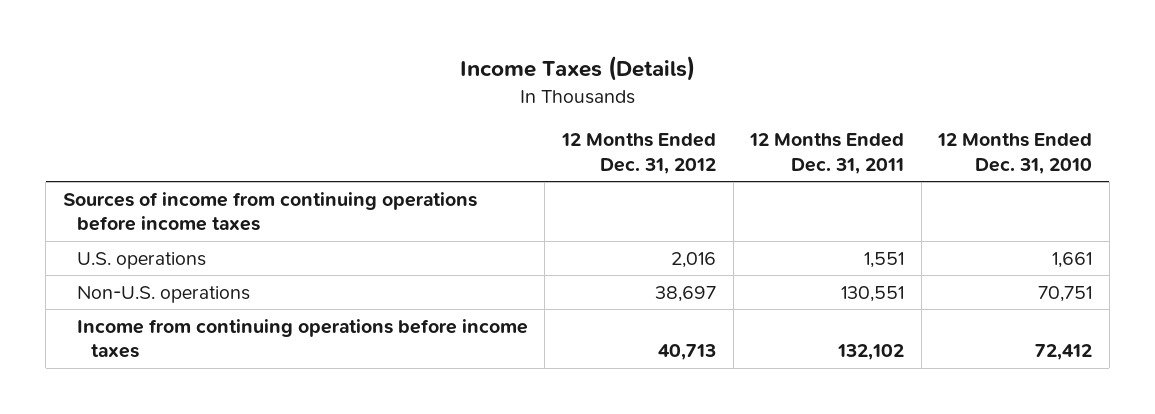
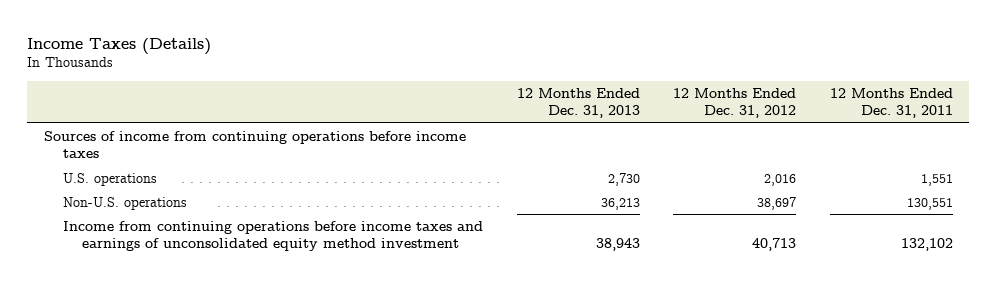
- | 12 Months Ended Dec. 31, 2012 | 12 Months Ended Dec. 31, 2011 | 12 Months Ended Dec. 31, 2010
+ | 12 Months Ended Dec. 31, 2013 | 12 Months Ended Dec. 31, 2012 | 12 Months Ended Dec. 31, 2011
- Income from continuing operations before income taxes | 40,713 | 132,102 | 72,412
+ Income from continuing operations before income taxes and earnings of unconsolidated equity method investment | 38,943 | 40,713 | 132,102

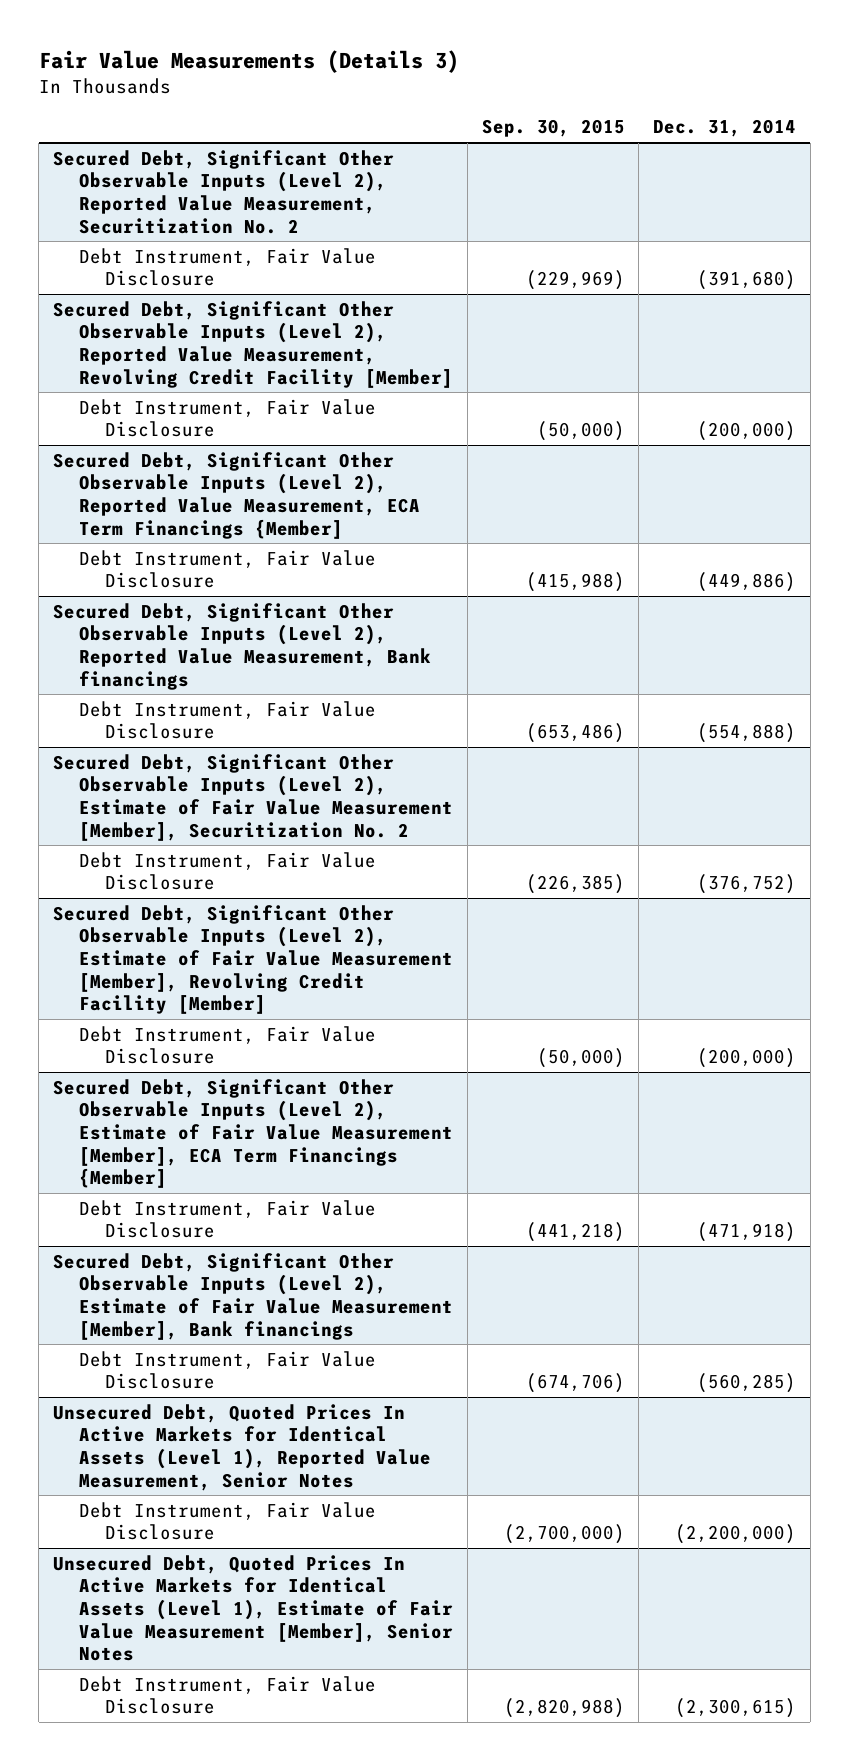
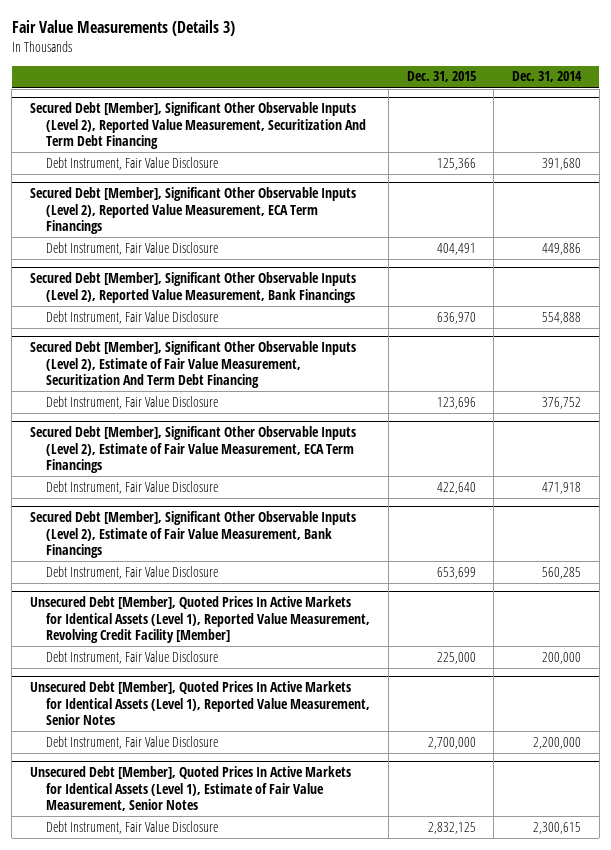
- | Sep. 30, 2015 | Dec. 31, 2014
+ | Dec. 31, 2015 | Dec. 31, 2014
- Secured Debt, Significant Other Observable Inputs (Level 2), Reported Value Measurement, Securitization No. 2
- Debt Instrument, Fair Value Disclosure | (229,969) | (391,680)
- Secured Debt, Significant Other Observable Inputs (Level 2), Reported Value Measurement, Revolving Credit Facility [Member]
- Debt Instrument, Fair Value Disclosure | (50,000) | (200,000)
- Secured Debt, Significant Other Observable Inputs (Level 2), Reported Value Measurement, ECA Term Financings {Member]
- Debt Instrument, Fair Value Disclosure | (415,988) | (449,886)
- Secured Debt, Significant Other Observable Inputs (Level 2), Reported Value Measurement, Bank financings
- Debt Instrument, Fair Value Disclosure | (653,486) | (554,888)
- Secured Debt, Significant Other Observable Inputs (Level 2), Estimate of Fair Value Measurement [Member], Securitization No. 2
- Debt Instrument, Fair Value Disclosure | (226,385) | (376,752)
- Secured Debt, Significant Other Observable Inputs (Level 2), Estimate of Fair Value Measurement [Member], Revolving Credit Facility [Member]
- Debt Instrument, Fair Value Disclosure | (50,000) | (200,000)
- Secured Debt, Significant Other Observable Inputs (Level 2), Estimate of Fair Value Measurement [Member], ECA Term Financings {Member]
- Debt Instrument, Fair Value Disclosure | (441,218) | (471,918)
- Secured Debt, Significant Other Observable Inputs (Level 2), Estimate of Fair Value Measurement [Member], Bank financings
- Debt Instrument, Fair Value Disclosure | (674,706) | (560,285)
- Unsecured Debt, Quoted Prices In Active Markets for Identical Assets (Level 1), Reported Value Measurement, Senior Notes
- Debt Instrument, Fair Value Disclosure | (2,700,000) | (2,200,000)
- Unsecured Debt, Quoted Prices In Active Markets for Identical Assets (Level 1), Estimate of Fair Value Measurement [Member], Senior Notes
- Debt Instrument, Fair Value Disclosure | (2,820,988) | (2,300,615)
+ Secured Debt [Member], Significant Other Observable Inputs (Level 2), Reported Value Measurement, Securitization And Term Debt Financing
+ Debt Instrument, Fair Value Disclosure | 125,366 | 391,680
+ Secured Debt [Member], Significant Other Observable Inputs (Level 2), Reported Value Measurement, ECA Term Financings
+ Debt Instrument, Fair Value Disclosure | 404,491 | 449,886
+ Secured Debt [Member], Significant Other Observable Inputs (Level 2), Reported Value Measurement, Bank Financings
+ Debt Instrument, Fair Value Disclosure | 636,970 | 554,888
+ Secured Debt [Member], Significant Other Observable Inputs (Level 2), Estimate of Fair Value Measurement, Securitization And Term Debt Financing
+ Debt Instrument, Fair Value Disclosure | 123,696 | 376,752
+ Secured Debt [Member], Significant Other Observable Inputs (Level 2), Estimate of Fair Value Measurement, ECA Term Financings
+ Debt Instrument, Fair Value Disclosure | 422,640 | 471,918
+ Secured Debt [Member], Significant Other Observable Inputs (Level 2), Estimate of Fair Value Measurement, Bank Financings
+ Debt Instrument, Fair Value Disclosure | 653,699 | 560,285
+ Unsecured Debt [Member], Quoted Prices In Active Markets for Identical Assets (Level 1), Reported Value Measurement, Revolving Credit Facility [Member]
+ Debt Instrument, Fair Value Disclosure | 225,000 | 200,000
+ Unsecured Debt [Member], Quoted Prices In Active Markets for Identical Assets (Level 1), Reported Value Measurement, Senior Notes
+ Debt Instrument, Fair Value Disclosure | 2,700,000 | 2,200,000
+ Unsecured Debt [Member], Quoted Prices In Active Markets for Identical Assets (Level 1), Estimate of Fair Value Measurement, Senior Notes
+ Debt Instrument, Fair Value Disclosure | 2,832,125 | 2,300,615

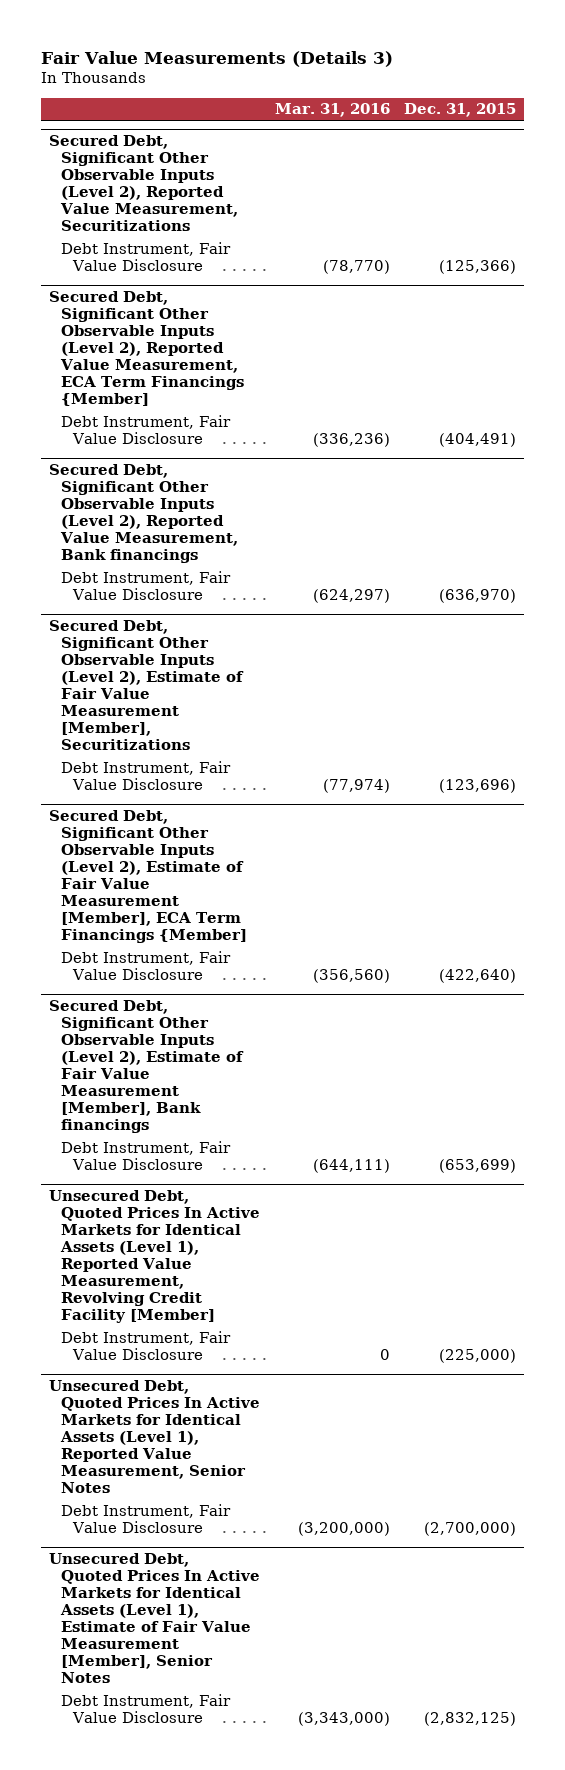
- | Dec. 31, 2015 | Dec. 31, 2014
+ | Mar. 31, 2016 | Dec. 31, 2015
- Secured Debt [Member], Significant Other Observable Inputs (Level 2), Reported Value Measurement, Securitization And Term Debt Financing
- Debt Instrument, Fair Value Disclosure | 125,366 | 391,680
- Secured Debt [Member], Significant Other Observable Inputs (Level 2), Reported Value Measurement, ECA Term Financings
- Debt Instrument, Fair Value Disclosure | 404,491 | 449,886
- Secured Debt [Member], Significant Other Observable Inputs (Level 2), Reported Value Measurement, Bank Financings
- Debt Instrument, Fair Value Disclosure | 636,970 | 554,888
- Secured Debt [Member], Significant Other Observable Inputs (Level 2), Estimate of Fair Value Measurement, Securitization And Term Debt Financing
- Debt Instrument, Fair Value Disclosure | 123,696 | 376,752
- Secured Debt [Member], Significant Other Observable Inputs (Level 2), Estimate of Fair Value Measurement, ECA Term Financings
- Debt Instrument, Fair Value Disclosure | 422,640 | 471,918
- Secured Debt [Member], Significant Other Observable Inputs (Level 2), Estimate of Fair Value Measurement, Bank Financings
- Debt Instrument, Fair Value Disclosure | 653,699 | 560,285
- Unsecured Debt [Member], Quoted Prices In Active Markets for Identical Assets (Level 1), Reported Value Measurement, Revolving Credit Facility [Member]
- Debt Instrument, Fair Value Disclosure | 225,000 | 200,000
- Unsecured Debt [Member], Quoted Prices In Active Markets for Identical Assets (Level 1), Reported Value Measurement, Senior Notes
- Debt Instrument, Fair Value Disclosure | 2,700,000 | 2,200,000
- Unsecured Debt [Member], Quoted Prices In Active Markets for Identical Assets (Level 1), Estimate of Fair Value Measurement, Senior Notes
- Debt Instrument, Fair Value Disclosure | 2,832,125 | 2,300,615
+ Secured Debt, Significant Other Observable Inputs (Level 2), Reported Value Measurement, Securitizations
+ Debt Instrument, Fair Value Disclosure | (78,770) | (125,366)
+ Secured Debt, Significant Other Observable Inputs (Level 2), Reported Value Measurement, ECA Term Financings {Member]
+ Debt Instrument, Fair Value Disclosure | (336,236) | (404,491)
+ Secured Debt, Significant Other Observable Inputs (Level 2), Reported Value Measurement, Bank financings
+ Debt Instrument, Fair Value Disclosure | (624,297) | (636,970)
+ Secured Debt, Significant Other Observable Inputs (Level 2), Estimate of Fair Value Measurement [Member], Securitizations
+ Debt Instrument, Fair Value Disclosure | (77,974) | (123,696)
+ Secured Debt, Significant Other Observable Inputs (Level 2), Estimate of Fair Value Measurement [Member], ECA Term Financings {Member]
+ Debt Instrument, Fair Value Disclosure | (356,560) | (422,640)
+ Secured Debt, Significant Other Observable Inputs (Level 2), Estimate of Fair Value Measurement [Member], Bank financings
+ Debt Instrument, Fair Value Disclosure | (644,111) | (653,699)
+ Unsecured Debt, Quoted Prices In Active Markets for Identical Assets (Level 1), Reported Value Measurement, Revolving Credit Facility [Member]
+ Debt Instrument, Fair Value Disclosure | 0 | (225,000)
+ Unsecured Debt, Quoted Prices In Active Markets for Identical Assets (Level 1), Reported Value Measurement, Senior Notes
+ Debt Instrument, Fair Value Disclosure | (3,200,000) | (2,700,000)
+ Unsecured Debt, Quoted Prices In Active Markets for Identical Assets (Level 1), Estimate of Fair Value Measurement [Member], Senior Notes
+ Debt Instrument, Fair Value Disclosure | (3,343,000) | (2,832,125)

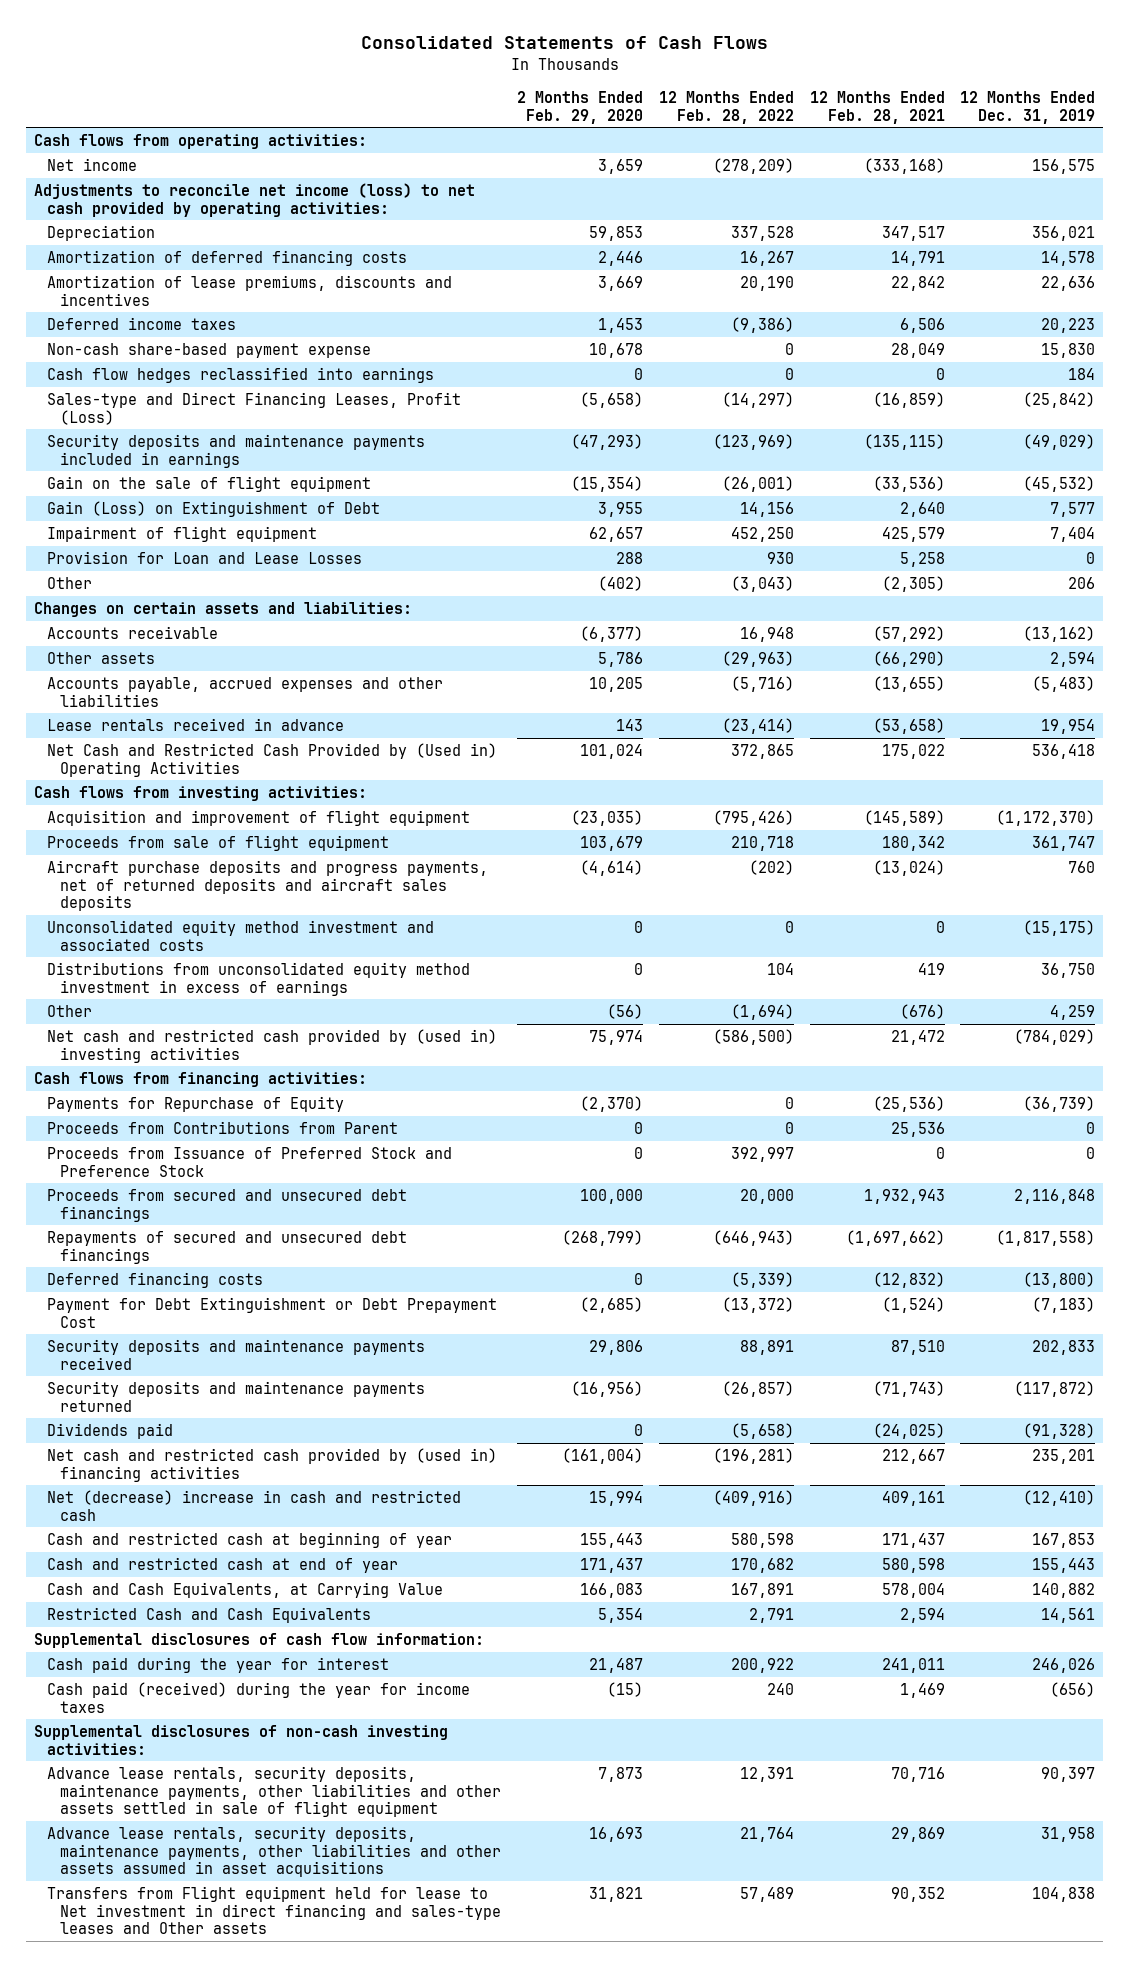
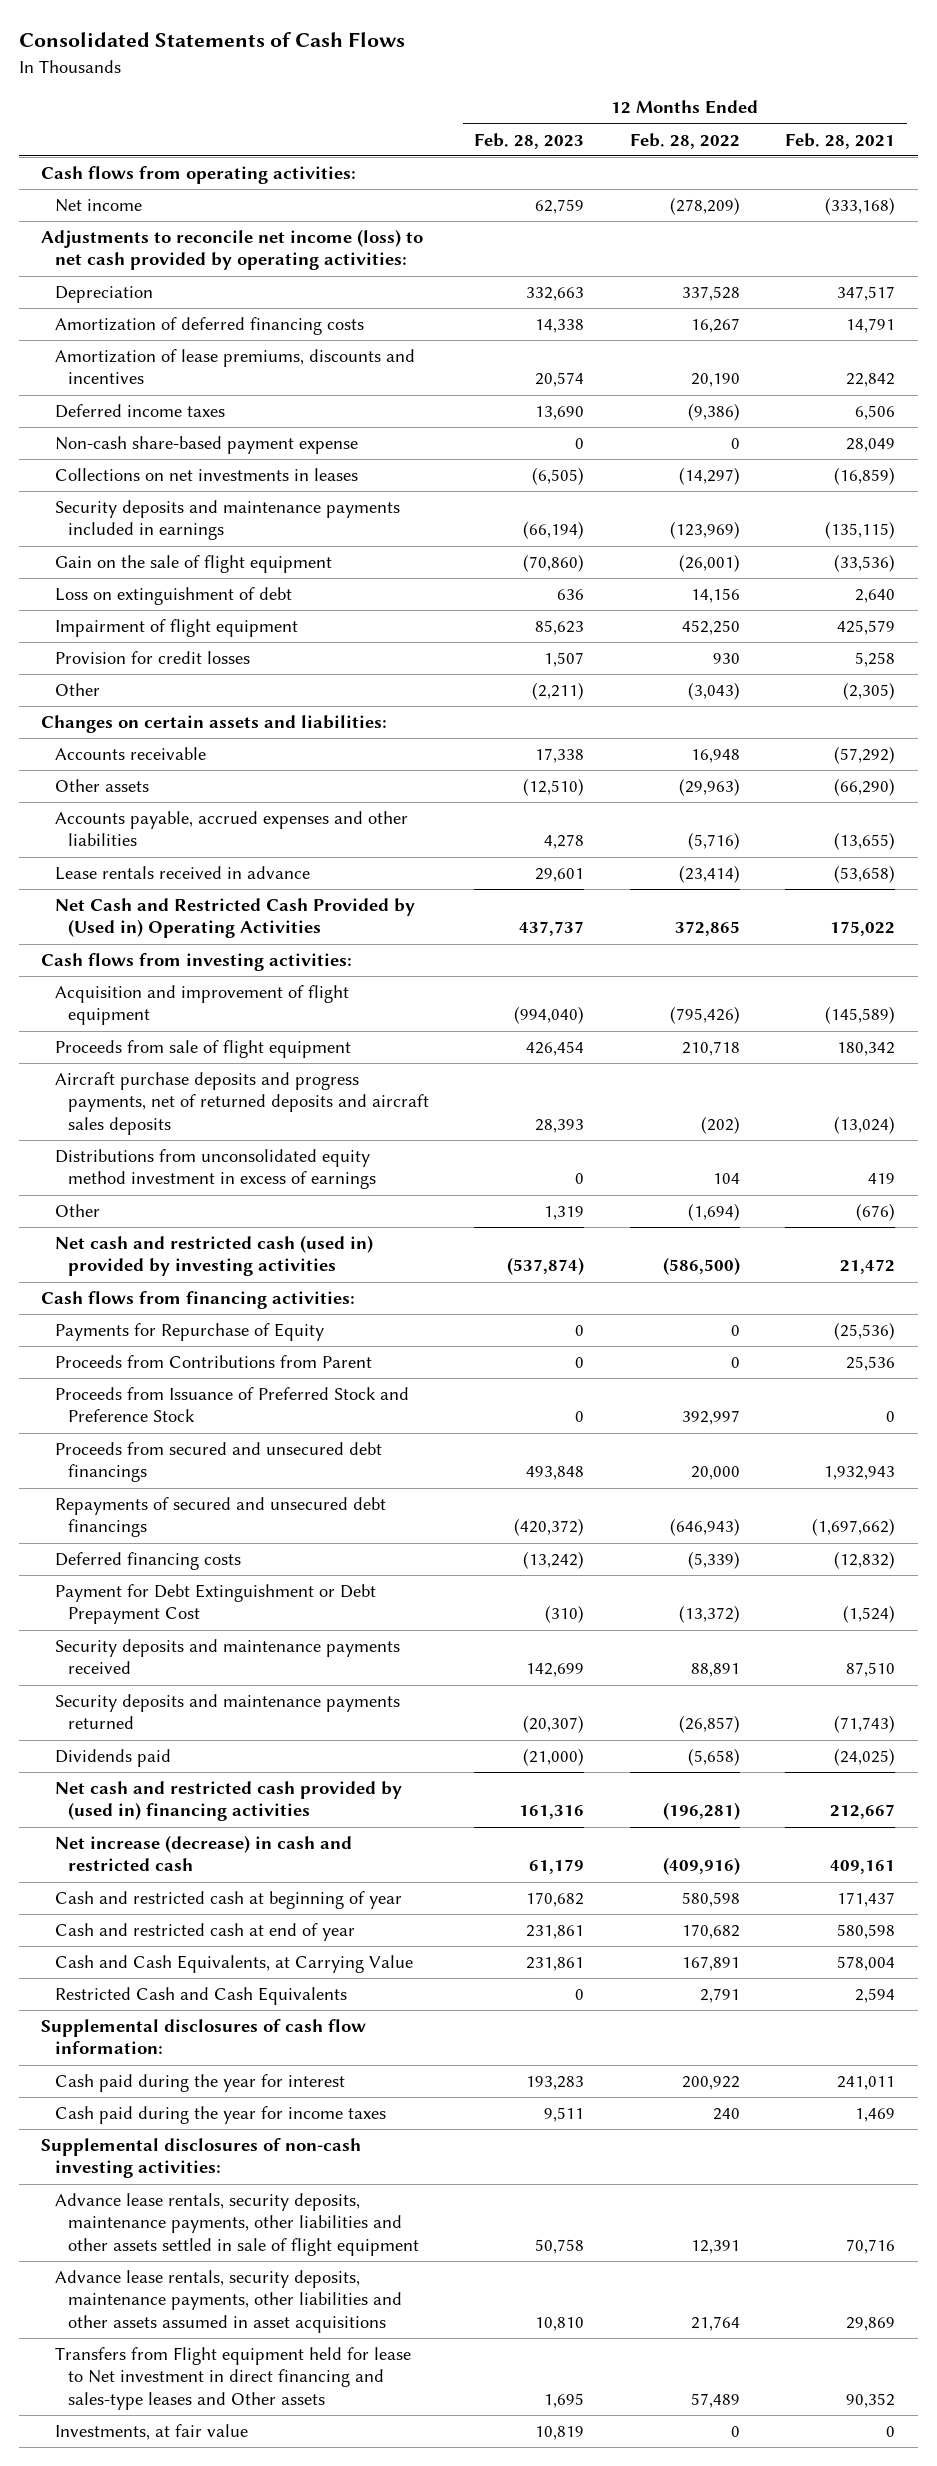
- | 2 Months Ended Feb. 29, 2020 | 12 Months Ended Feb. 28, 2022 | 12 Months Ended Feb. 28, 2021 | 12 Months Ended Dec. 31, 2019
+ | 12 Months Ended Feb. 28, 2023 | 12 Months Ended Feb. 28, 2022 | 12 Months Ended Feb. 28, 2021
- Cash flow hedges reclassified into earnings | 0 | 0 | 0 | 184
- Sales-type and Direct Financing Leases, Profit (Loss) | (5,658) | (14,297) | (16,859) | (25,842)
+ Collections on net investments in leases | (6,505) | (14,297) | (16,859)
- Gain (Loss) on Extinguishment of Debt | 3,955 | 14,156 | 2,640 | 7,577
+ Loss on extinguishment of debt | 636 | 14,156 | 2,640
- Provision for Loan and Lease Losses | 288 | 930 | 5,258 | 0
+ Provision for credit losses | 1,507 | 930 | 5,258
- Unconsolidated equity method investment and associated costs | 0 | 0 | 0 | (15,175)
- Net cash and restricted cash provided by (used in) investing activities | 75,974 | (586,500) | 21,472 | (784,029)
+ Net cash and restricted cash (used in) provided by investing activities | (537,874) | (586,500) | 21,472
- Net (decrease) increase in cash and restricted cash | 15,994 | (409,916) | 409,161 | (12,410)
+ Net increase (decrease) in cash and restricted cash | 61,179 | (409,916) | 409,161
- Cash paid (received) during the year for income taxes | (15) | 240 | 1,469 | (656)
+ Cash paid during the year for income taxes | 9,511 | 240 | 1,469
+ Investments, at fair value | 10,819 | 0 | 0

